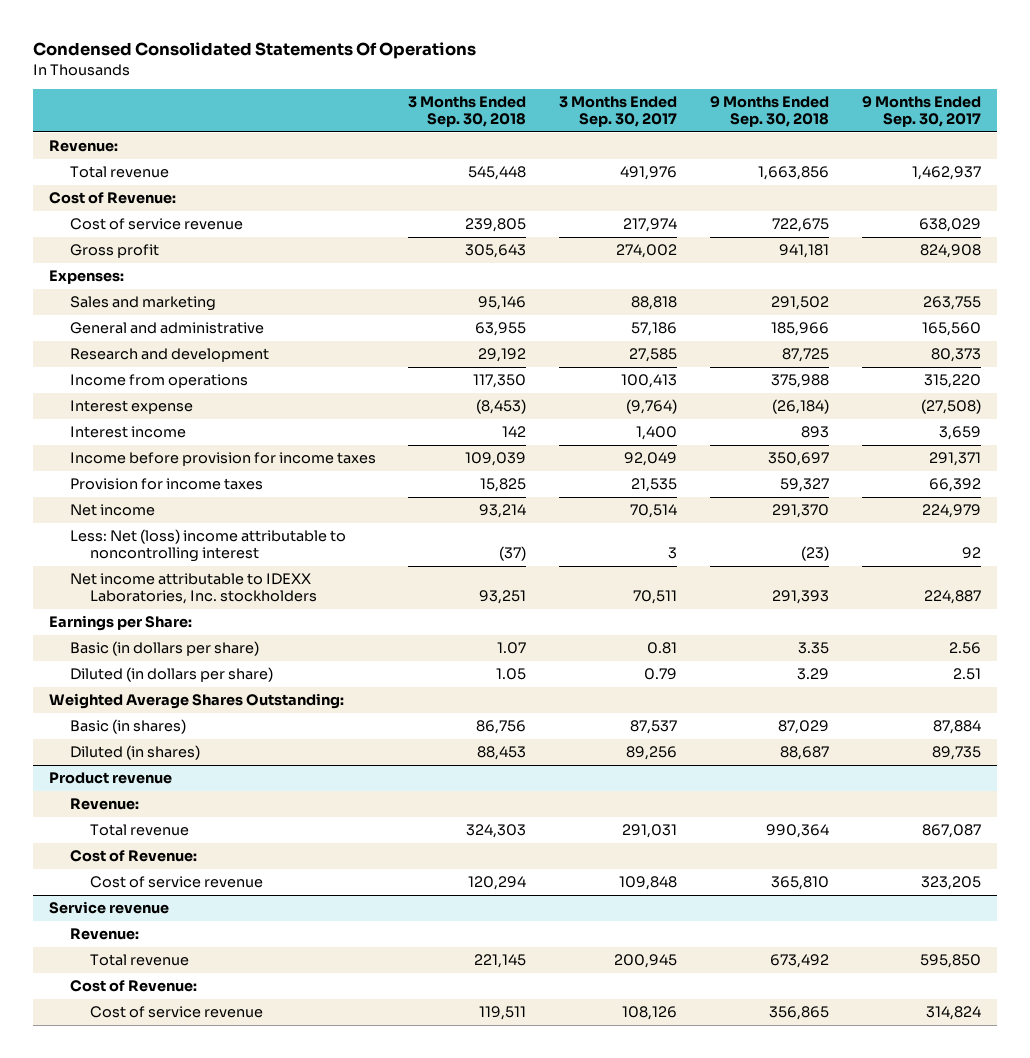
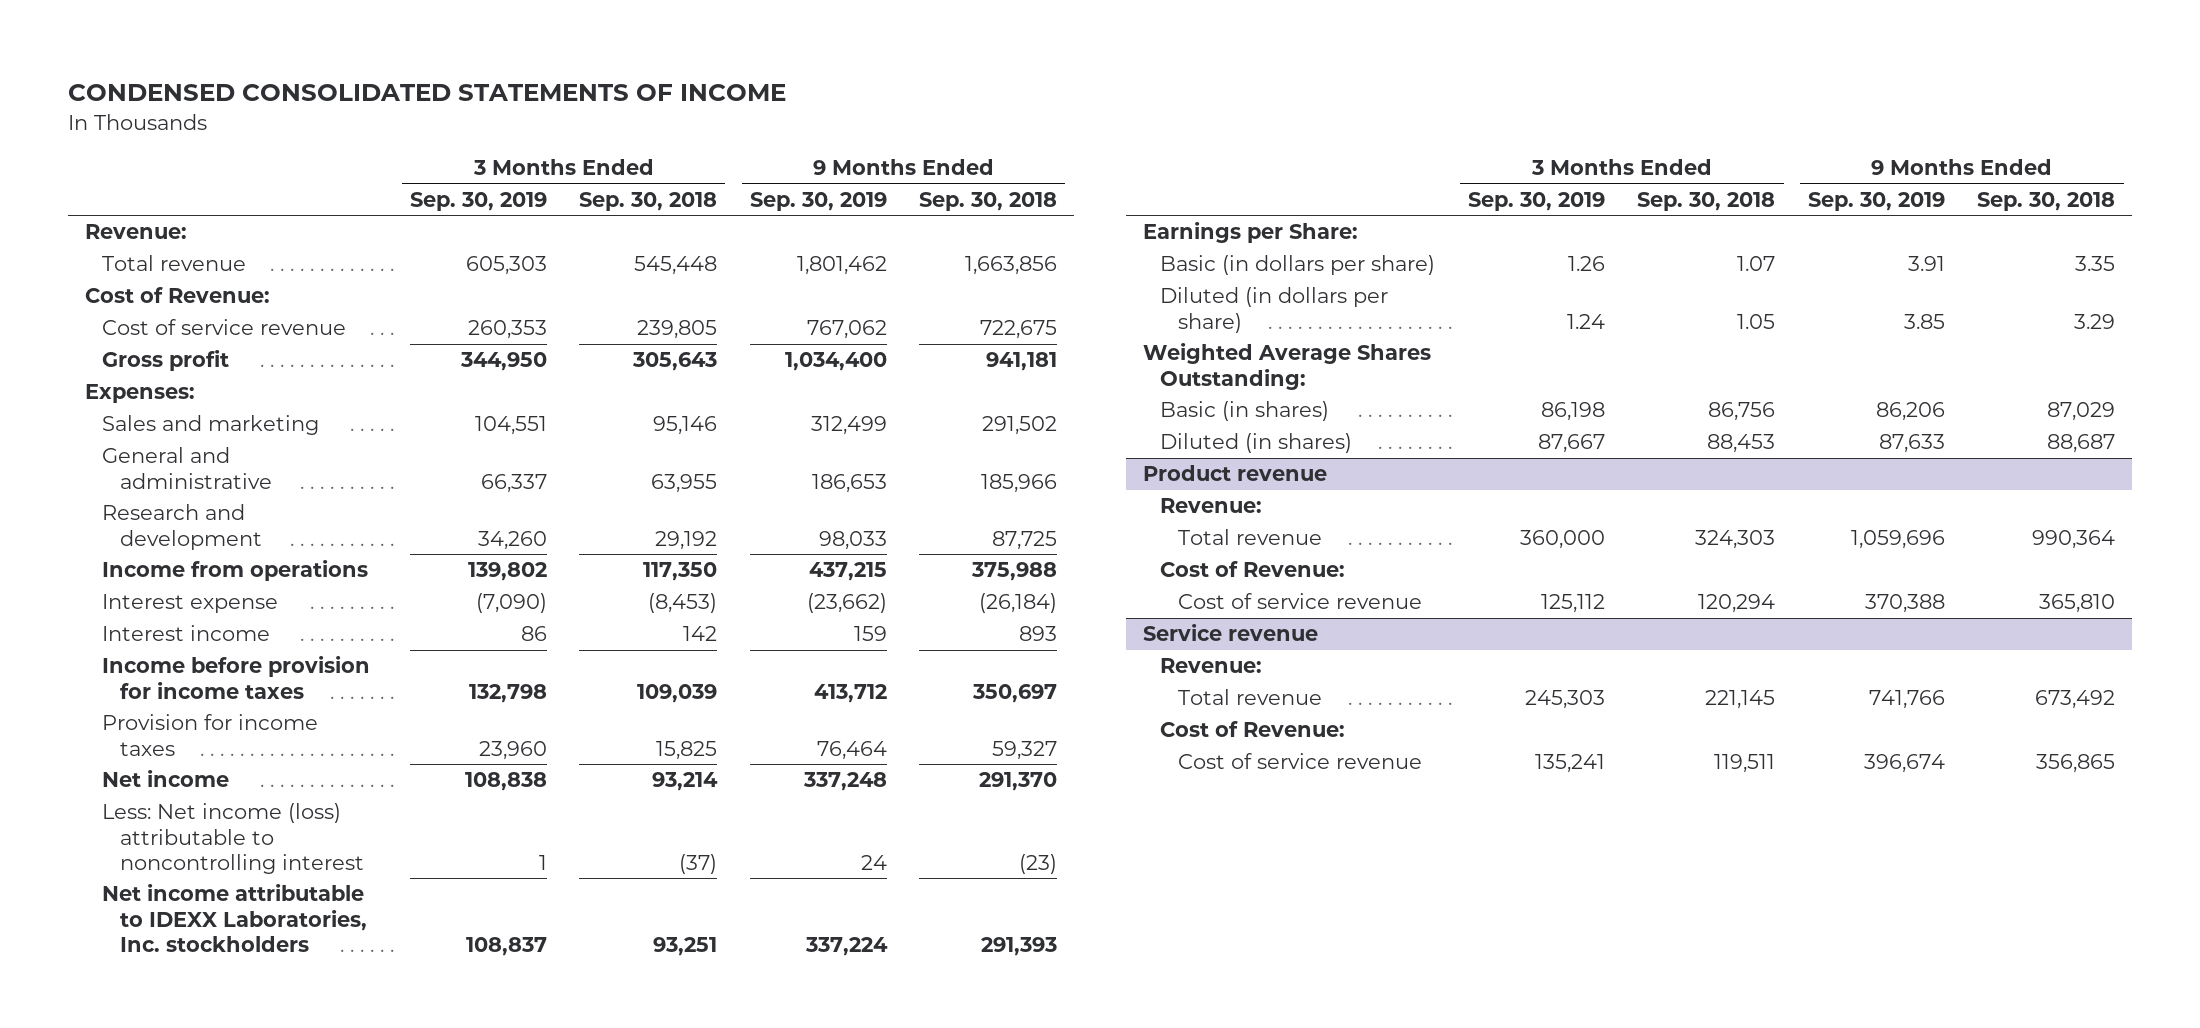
- Condensed Consolidated Statements Of Operations
+ CONDENSED CONSOLIDATED STATEMENTS OF INCOME
- | 3 Months Ended Sep. 30, 2018 | 3 Months Ended Sep. 30, 2017 | 9 Months Ended Sep. 30, 2018 | 9 Months Ended Sep. 30, 2017
+ | 3 Months Ended Sep. 30, 2019 | 3 Months Ended Sep. 30, 2018 | 9 Months Ended Sep. 30, 2019 | 9 Months Ended Sep. 30, 2018
- Less: Net (loss) income attributable to noncontrolling interest | (37) | 3 | (23) | 92
+ Less: Net income (loss) attributable to noncontrolling interest | 1 | (37) | 24 | (23)

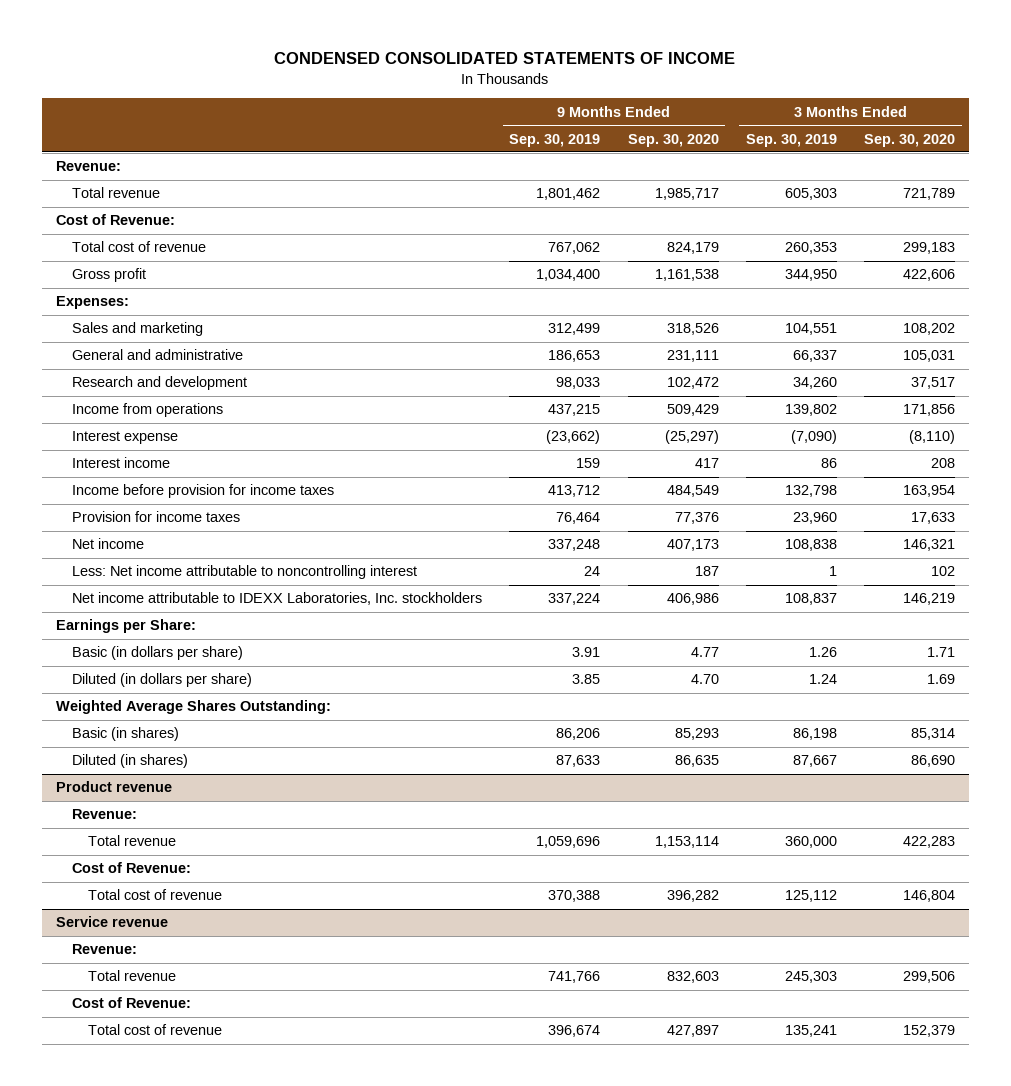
- | 3 Months Ended Sep. 30, 2019 | 3 Months Ended Sep. 30, 2018 | 9 Months Ended Sep. 30, 2019 | 9 Months Ended Sep. 30, 2018
+ | 9 Months Ended Sep. 30, 2019 | 9 Months Ended Sep. 30, 2020 | 3 Months Ended Sep. 30, 2019 | 3 Months Ended Sep. 30, 2020
- Cost of service revenue | 260,353 | 239,805 | 767,062 | 722,675
+ Total cost of revenue | 767,062 | 824,179 | 260,353 | 299,183
- Less: Net income (loss) attributable to noncontrolling interest | 1 | (37) | 24 | (23)
+ Less: Net income attributable to noncontrolling interest | 24 | 187 | 1 | 102
@ Product revenue
- Cost of service revenue | 125,112 | 120,294 | 370,388 | 365,810
+ Total cost of revenue | 370,388 | 396,282 | 125,112 | 146,804
@ Service revenue
- Cost of service revenue | 135,241 | 119,511 | 396,674 | 356,865
+ Total cost of revenue | 396,674 | 427,897 | 135,241 | 152,379

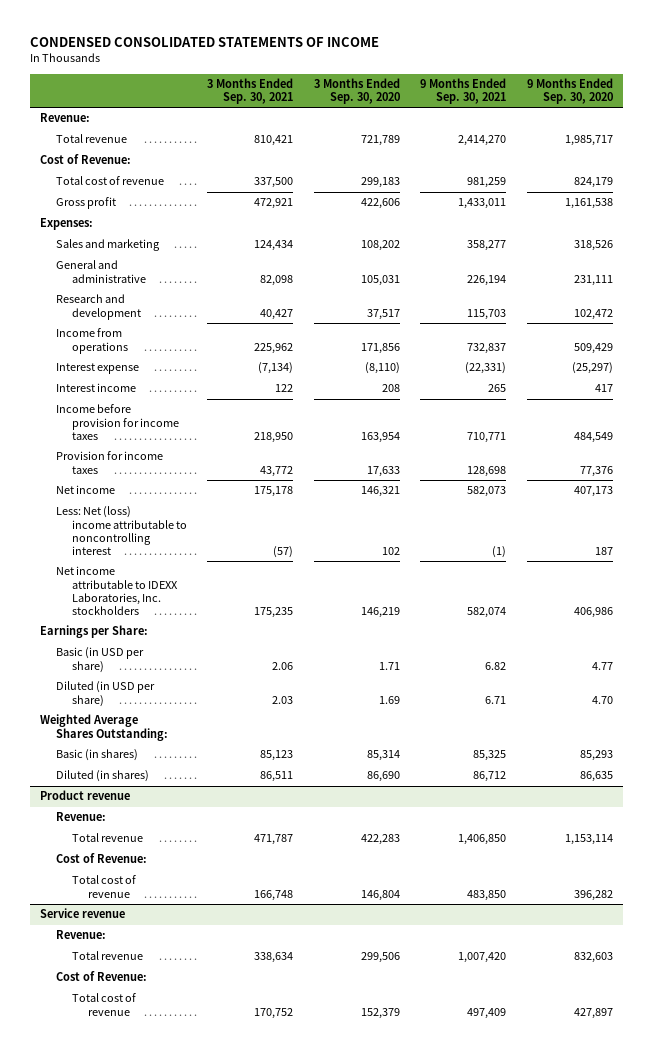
- | 9 Months Ended Sep. 30, 2019 | 9 Months Ended Sep. 30, 2020 | 3 Months Ended Sep. 30, 2019 | 3 Months Ended Sep. 30, 2020
+ | 3 Months Ended Sep. 30, 2021 | 3 Months Ended Sep. 30, 2020 | 9 Months Ended Sep. 30, 2021 | 9 Months Ended Sep. 30, 2020
- Less: Net income attributable to noncontrolling interest | 24 | 187 | 1 | 102
+ Less: Net (loss) income attributable to noncontrolling interest | (57) | 102 | (1) | 187
- Basic (in dollars per share) | 3.91 | 4.77 | 1.26 | 1.71
- Diluted (in dollars per share) | 3.85 | 4.70 | 1.24 | 1.69
+ Basic (in USD per share) | 2.06 | 1.71 | 6.82 | 4.77
+ Diluted (in USD per share) | 2.03 | 1.69 | 6.71 | 4.70

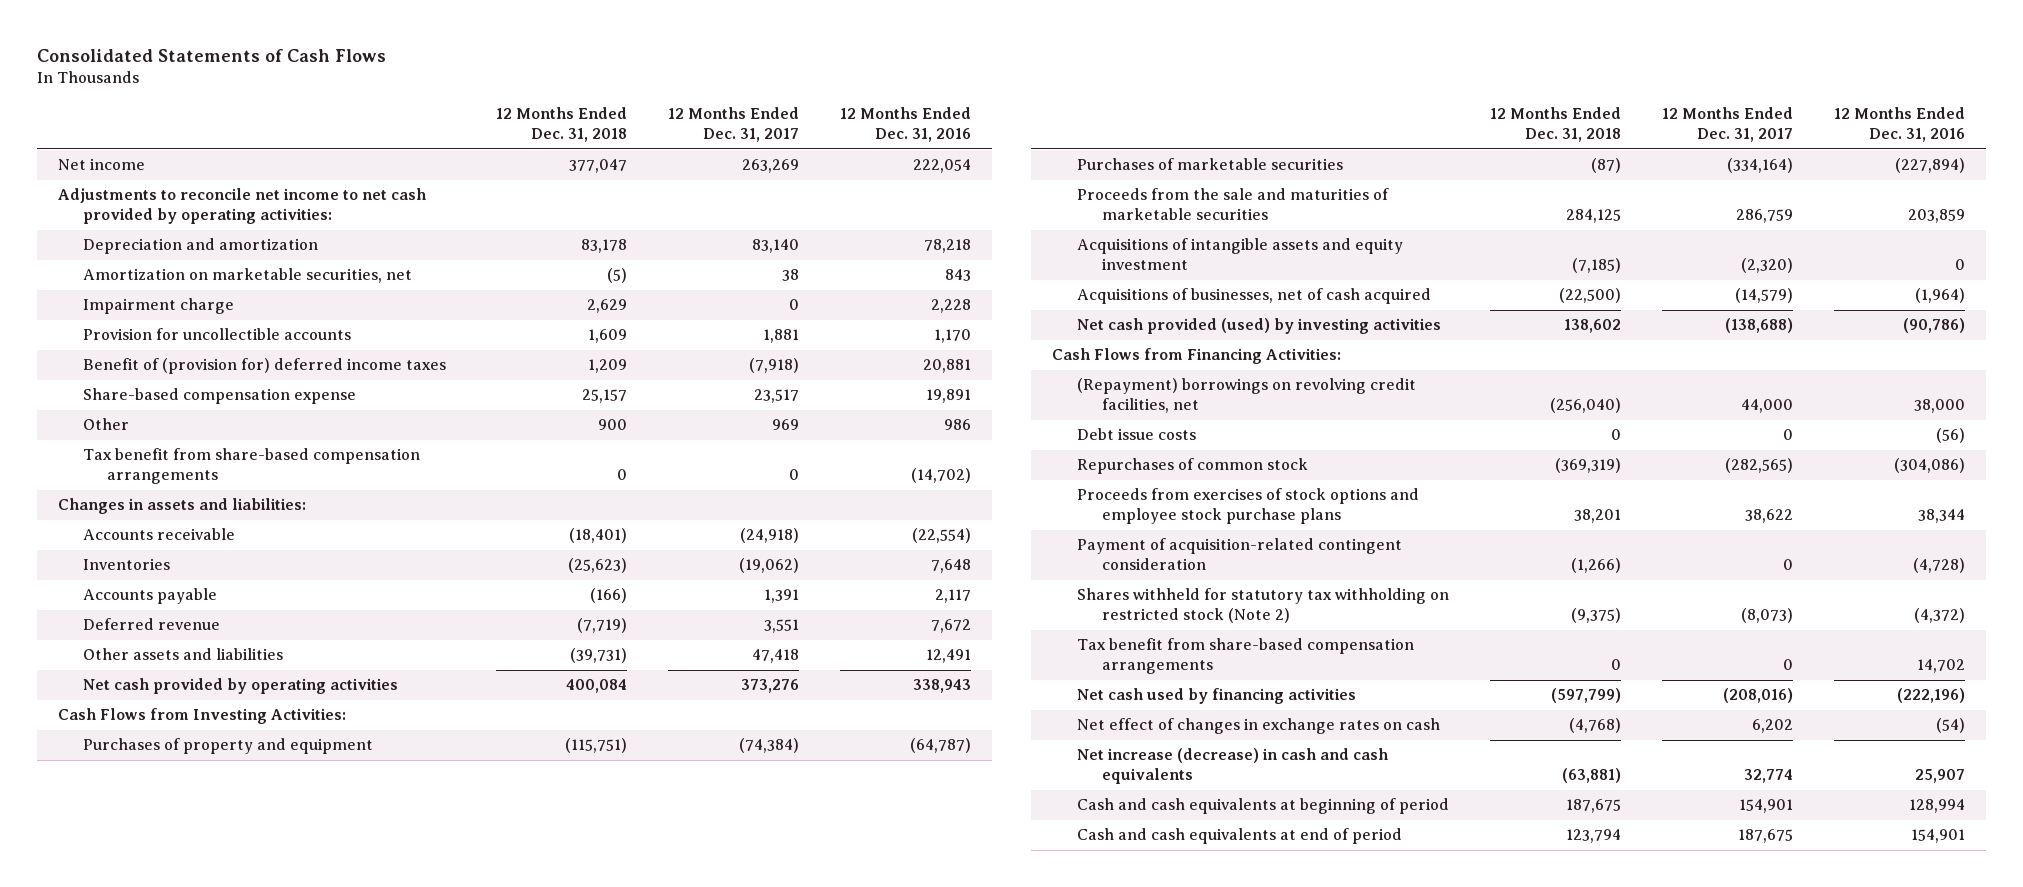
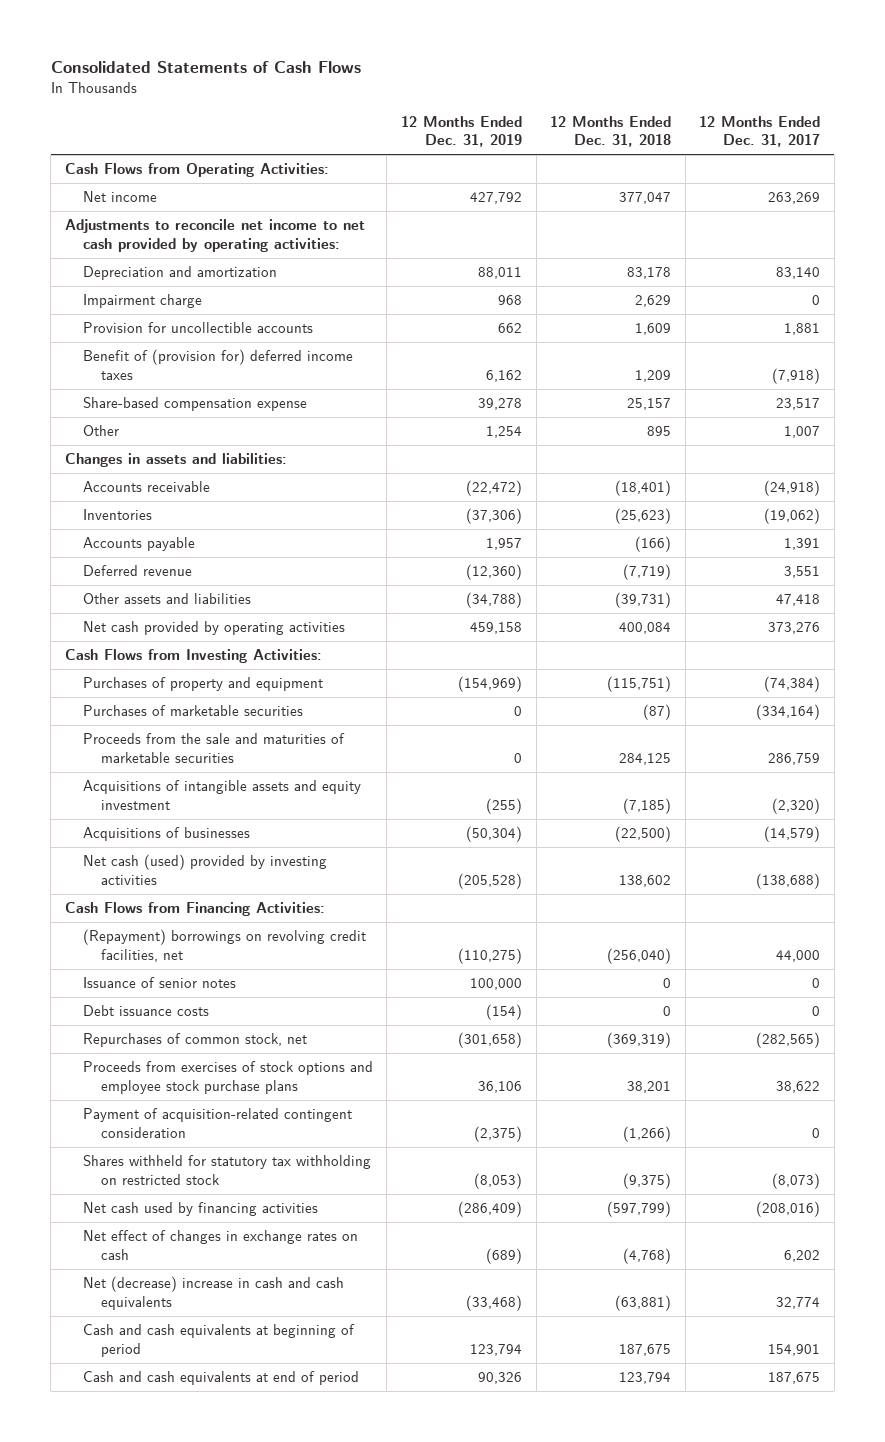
- | 12 Months Ended Dec. 31, 2018 | 12 Months Ended Dec. 31, 2017 | 12 Months Ended Dec. 31, 2016
+ | 12 Months Ended Dec. 31, 2019 | 12 Months Ended Dec. 31, 2018 | 12 Months Ended Dec. 31, 2017
+ Cash Flows from Operating Activities:
- Amortization on marketable securities, net | (5) | 38 | 843
- Other | 900 | 969 | 986
- Tax benefit from share-based compensation arrangements | 0 | 0 | (14,702)
+ Other | 1,254 | 895 | 1,007
- Acquisitions of businesses, net of cash acquired | (22,500) | (14,579) | (1,964)
- Net cash provided (used) by investing activities | 138,602 | (138,688) | (90,786)
+ Acquisitions of businesses | (50,304) | (22,500) | (14,579)
+ Net cash (used) provided by investing activities | (205,528) | 138,602 | (138,688)
- Debt issue costs | 0 | 0 | (56)
- Repurchases of common stock | (369,319) | (282,565) | (304,086)
+ Issuance of senior notes | 100,000 | 0 | 0
+ Debt issuance costs | (154) | 0 | 0
+ Repurchases of common stock, net | (301,658) | (369,319) | (282,565)
- Shares withheld for statutory tax withholding on restricted stock (Note 2) | (9,375) | (8,073) | (4,372)
- Tax benefit from share-based compensation arrangements | 0 | 0 | 14,702
+ Shares withheld for statutory tax withholding on restricted stock | (8,053) | (9,375) | (8,073)
- Net increase (decrease) in cash and cash equivalents | (63,881) | 32,774 | 25,907
+ Net (decrease) increase in cash and cash equivalents | (33,468) | (63,881) | 32,774

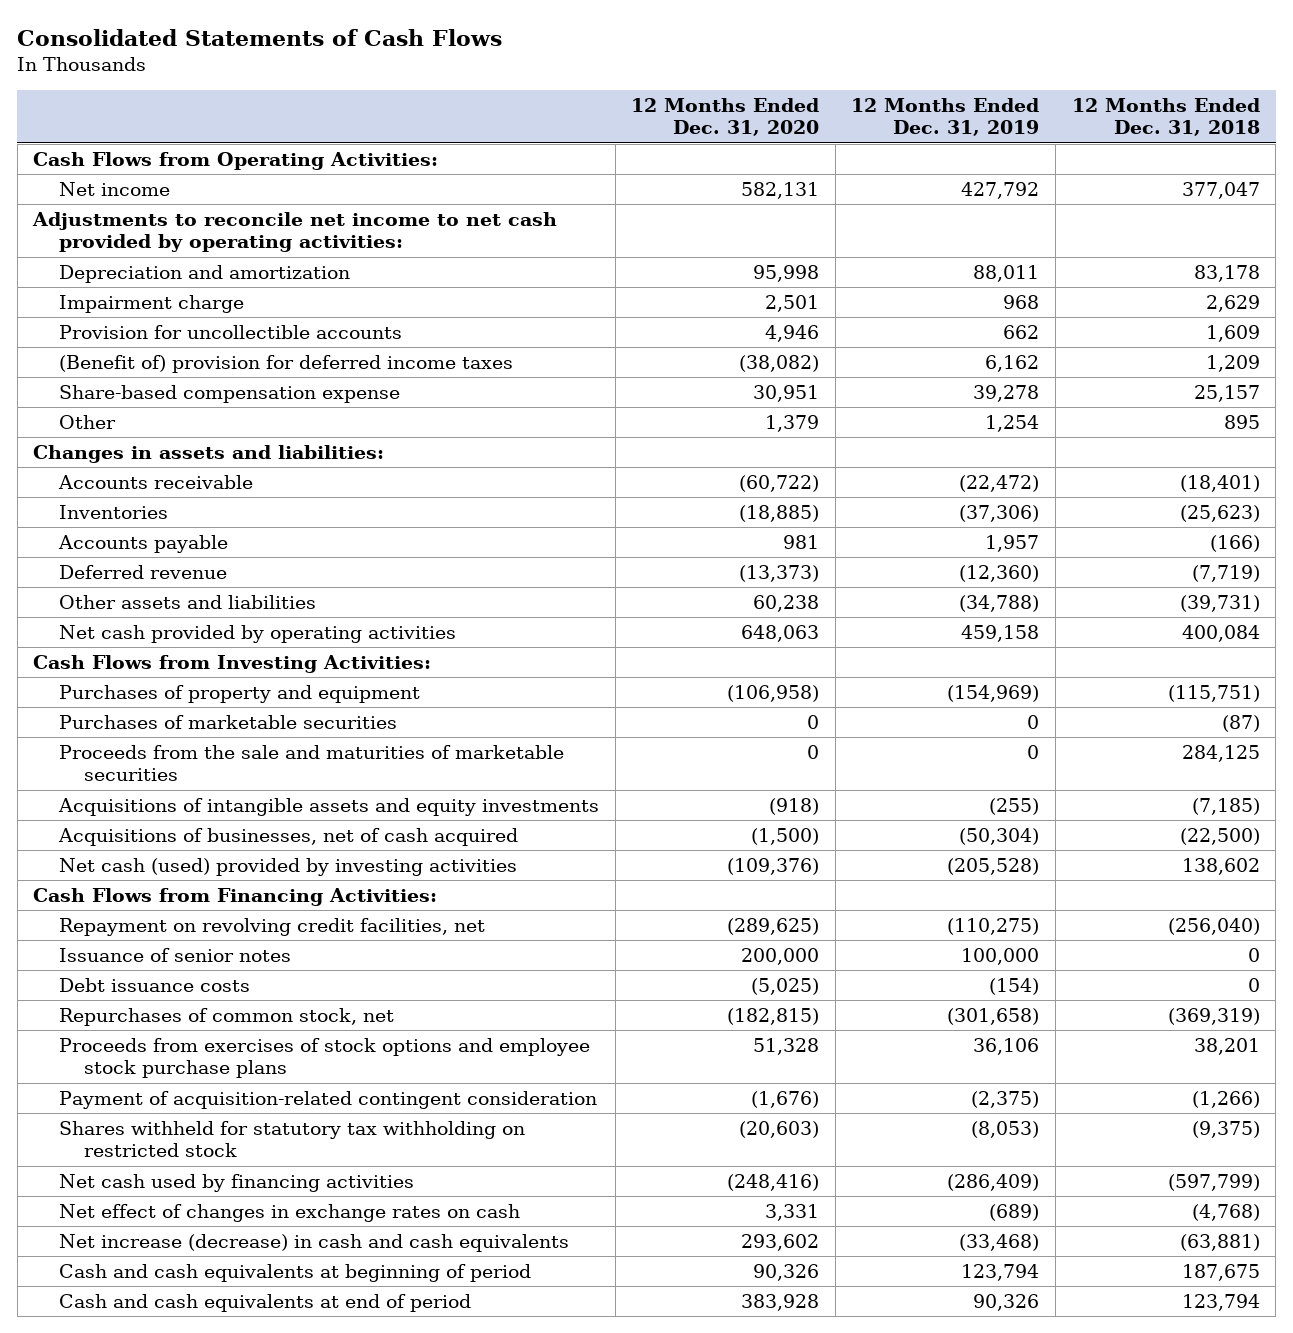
- | 12 Months Ended Dec. 31, 2019 | 12 Months Ended Dec. 31, 2018 | 12 Months Ended Dec. 31, 2017
+ | 12 Months Ended Dec. 31, 2020 | 12 Months Ended Dec. 31, 2019 | 12 Months Ended Dec. 31, 2018
- Benefit of (provision for) deferred income taxes | 6,162 | 1,209 | (7,918)
+ (Benefit of) provision for deferred income taxes | (38,082) | 6,162 | 1,209
- Acquisitions of intangible assets and equity investment | (255) | (7,185) | (2,320)
- Acquisitions of businesses | (50,304) | (22,500) | (14,579)
+ Acquisitions of intangible assets and equity investments | (918) | (255) | (7,185)
+ Acquisitions of businesses, net of cash acquired | (1,500) | (50,304) | (22,500)
- (Repayment) borrowings on revolving credit facilities, net | (110,275) | (256,040) | 44,000
+ Repayment on revolving credit facilities, net | (289,625) | (110,275) | (256,040)
- Net (decrease) increase in cash and cash equivalents | (33,468) | (63,881) | 32,774
+ Net increase (decrease) in cash and cash equivalents | 293,602 | (33,468) | (63,881)

